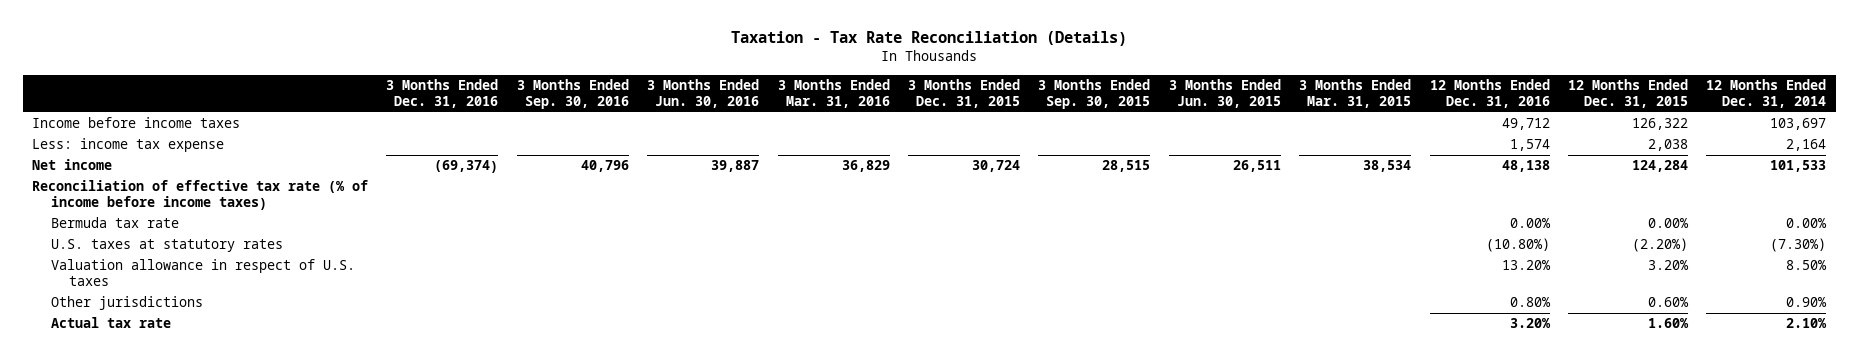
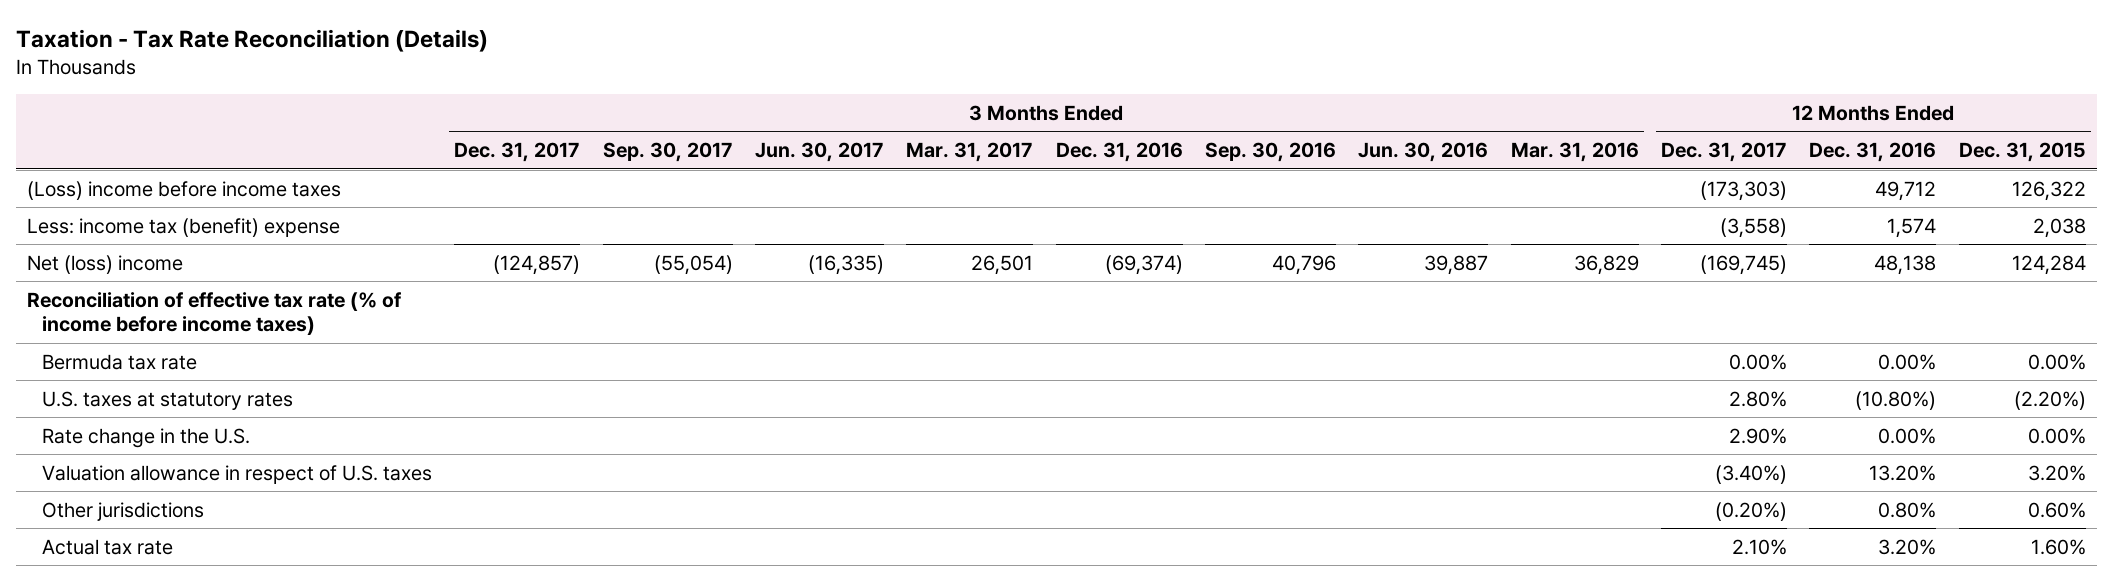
- | 3 Months Ended Dec. 31, 2016 | 3 Months Ended Sep. 30, 2016 | 3 Months Ended Jun. 30, 2016 | 3 Months Ended Mar. 31, 2016 | 3 Months Ended Dec. 31, 2015 | 3 Months Ended Sep. 30, 2015 | 3 Months Ended Jun. 30, 2015 | 3 Months Ended Mar. 31, 2015 | 12 Months Ended Dec. 31, 2016 | 12 Months Ended Dec. 31, 2015 | 12 Months Ended Dec. 31, 2014
+ | 3 Months Ended Dec. 31, 2017 | 3 Months Ended Sep. 30, 2017 | 3 Months Ended Jun. 30, 2017 | 3 Months Ended Mar. 31, 2017 | 3 Months Ended Dec. 31, 2016 | 3 Months Ended Sep. 30, 2016 | 3 Months Ended Jun. 30, 2016 | 3 Months Ended Mar. 31, 2016 | 12 Months Ended Dec. 31, 2017 | 12 Months Ended Dec. 31, 2016 | 12 Months Ended Dec. 31, 2015
- Income before income taxes | | | | | | | | | 49,712 | 126,322 | 103,697
- Less: income tax expense | | | | | | | | | 1,574 | 2,038 | 2,164
- Net income | (69,374) | 40,796 | 39,887 | 36,829 | 30,724 | 28,515 | 26,511 | 38,534 | 48,138 | 124,284 | 101,533
+ (Loss) income before income taxes | | | | | | | | | (173,303) | 49,712 | 126,322
+ Less: income tax (benefit) expense | | | | | | | | | (3,558) | 1,574 | 2,038
+ Net (loss) income | (124,857) | (55,054) | (16,335) | 26,501 | (69,374) | 40,796 | 39,887 | 36,829 | (169,745) | 48,138 | 124,284
+ Rate change in the U.S. | | | | | | | | | 2.90% | 0.00% | 0.00%

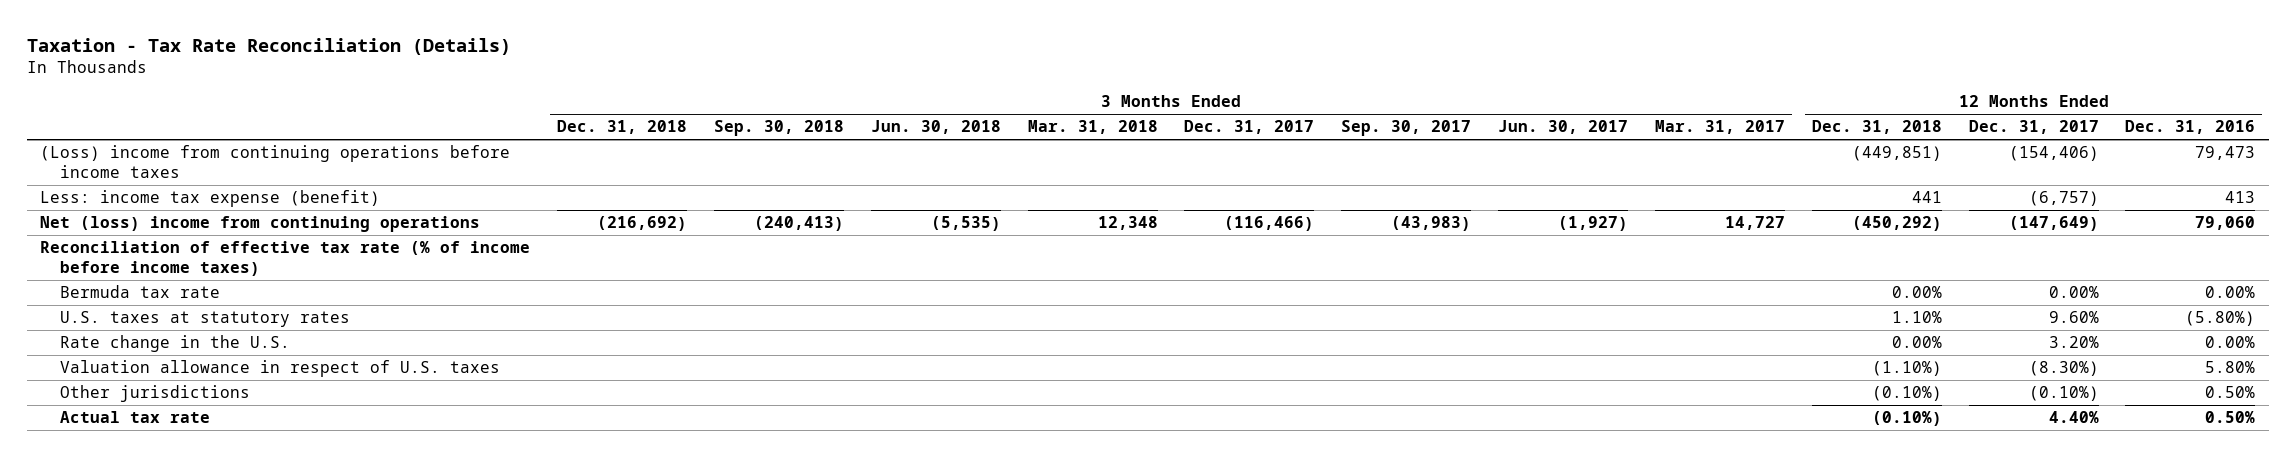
- | 3 Months Ended Dec. 31, 2017 | 3 Months Ended Sep. 30, 2017 | 3 Months Ended Jun. 30, 2017 | 3 Months Ended Mar. 31, 2017 | 3 Months Ended Dec. 31, 2016 | 3 Months Ended Sep. 30, 2016 | 3 Months Ended Jun. 30, 2016 | 3 Months Ended Mar. 31, 2016 | 12 Months Ended Dec. 31, 2017 | 12 Months Ended Dec. 31, 2016 | 12 Months Ended Dec. 31, 2015
+ | 3 Months Ended Dec. 31, 2018 | 3 Months Ended Sep. 30, 2018 | 3 Months Ended Jun. 30, 2018 | 3 Months Ended Mar. 31, 2018 | 3 Months Ended Dec. 31, 2017 | 3 Months Ended Sep. 30, 2017 | 3 Months Ended Jun. 30, 2017 | 3 Months Ended Mar. 31, 2017 | 12 Months Ended Dec. 31, 2018 | 12 Months Ended Dec. 31, 2017 | 12 Months Ended Dec. 31, 2016
- (Loss) income before income taxes | | | | | | | | | (173,303) | 49,712 | 126,322
- Less: income tax (benefit) expense | | | | | | | | | (3,558) | 1,574 | 2,038
- Net (loss) income | (124,857) | (55,054) | (16,335) | 26,501 | (69,374) | 40,796 | 39,887 | 36,829 | (169,745) | 48,138 | 124,284
+ (Loss) income from continuing operations before income taxes | | | | | | | | | (449,851) | (154,406) | 79,473
+ Less: income tax expense (benefit) | | | | | | | | | 441 | (6,757) | 413
+ Net (loss) income from continuing operations | (216,692) | (240,413) | (5,535) | 12,348 | (116,466) | (43,983) | (1,927) | 14,727 | (450,292) | (147,649) | 79,060
- U.S. taxes at statutory rates | | | | | | | | | 2.80% | (10.80%) | (2.20%)
- Rate change in the U.S. | | | | | | | | | 2.90% | 0.00% | 0.00%
- Valuation allowance in respect of U.S. taxes | | | | | | | | | (3.40%) | 13.20% | 3.20%
- Other jurisdictions | | | | | | | | | (0.20%) | 0.80% | 0.60%
- Actual tax rate | | | | | | | | | 2.10% | 3.20% | 1.60%
+ U.S. taxes at statutory rates | | | | | | | | | 1.10% | 9.60% | (5.80%)
+ Rate change in the U.S. | | | | | | | | | 0.00% | 3.20% | 0.00%
+ Valuation allowance in respect of U.S. taxes | | | | | | | | | (1.10%) | (8.30%) | 5.80%
+ Other jurisdictions | | | | | | | | | (0.10%) | (0.10%) | 0.50%
+ Actual tax rate | | | | | | | | | (0.10%) | 4.40% | 0.50%

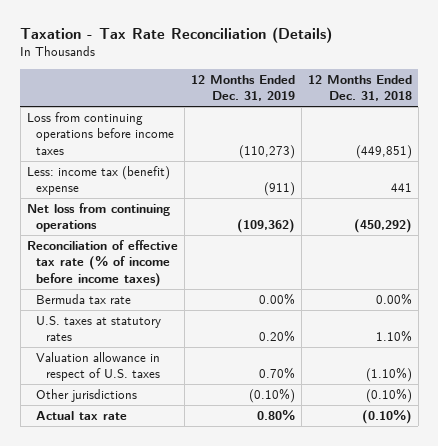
- | 3 Months Ended Dec. 31, 2018 | 3 Months Ended Sep. 30, 2018 | 3 Months Ended Jun. 30, 2018 | 3 Months Ended Mar. 31, 2018 | 3 Months Ended Dec. 31, 2017 | 3 Months Ended Sep. 30, 2017 | 3 Months Ended Jun. 30, 2017 | 3 Months Ended Mar. 31, 2017 | 12 Months Ended Dec. 31, 2018 | 12 Months Ended Dec. 31, 2017 | 12 Months Ended Dec. 31, 2016
+ | 12 Months Ended Dec. 31, 2019 | 12 Months Ended Dec. 31, 2018
- (Loss) income from continuing operations before income taxes | | | | | | | | | (449,851) | (154,406) | 79,473
- Less: income tax expense (benefit) | | | | | | | | | 441 | (6,757) | 413
- Net (loss) income from continuing operations | (216,692) | (240,413) | (5,535) | 12,348 | (116,466) | (43,983) | (1,927) | 14,727 | (450,292) | (147,649) | 79,060
+ Loss from continuing operations before income taxes | (110,273) | (449,851)
+ Less: income tax (benefit) expense | (911) | 441
+ Net loss from continuing operations | (109,362) | (450,292)
- Rate change in the U.S. | | | | | | | | | 0.00% | 3.20% | 0.00%

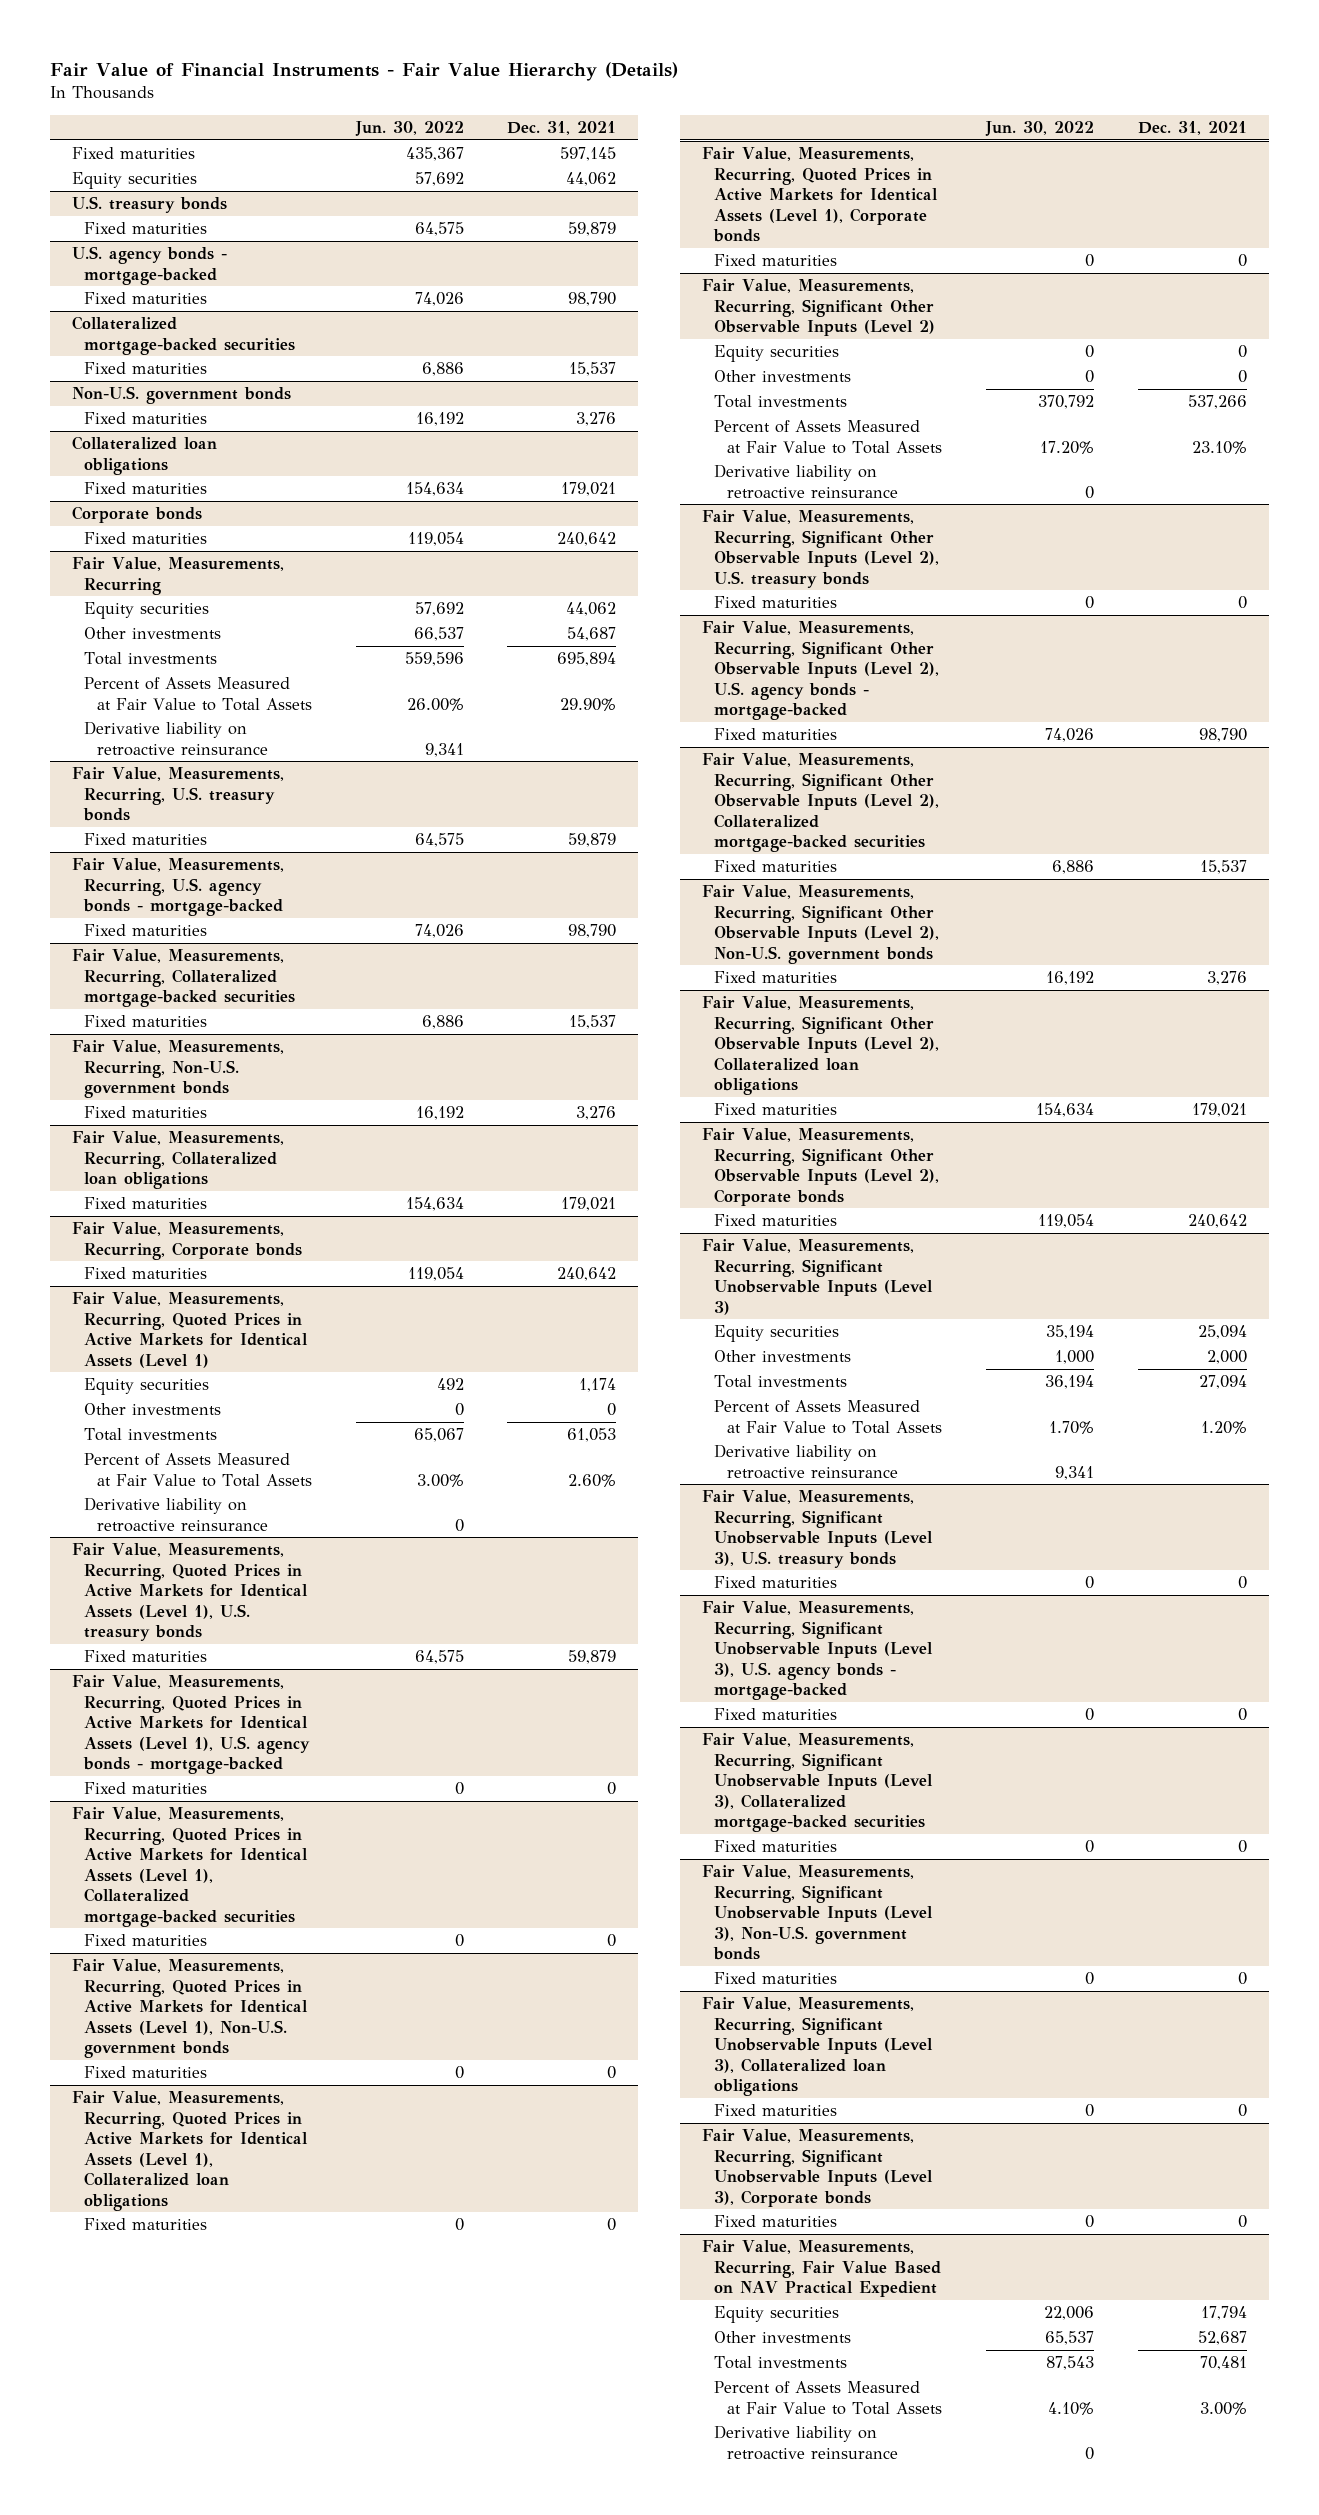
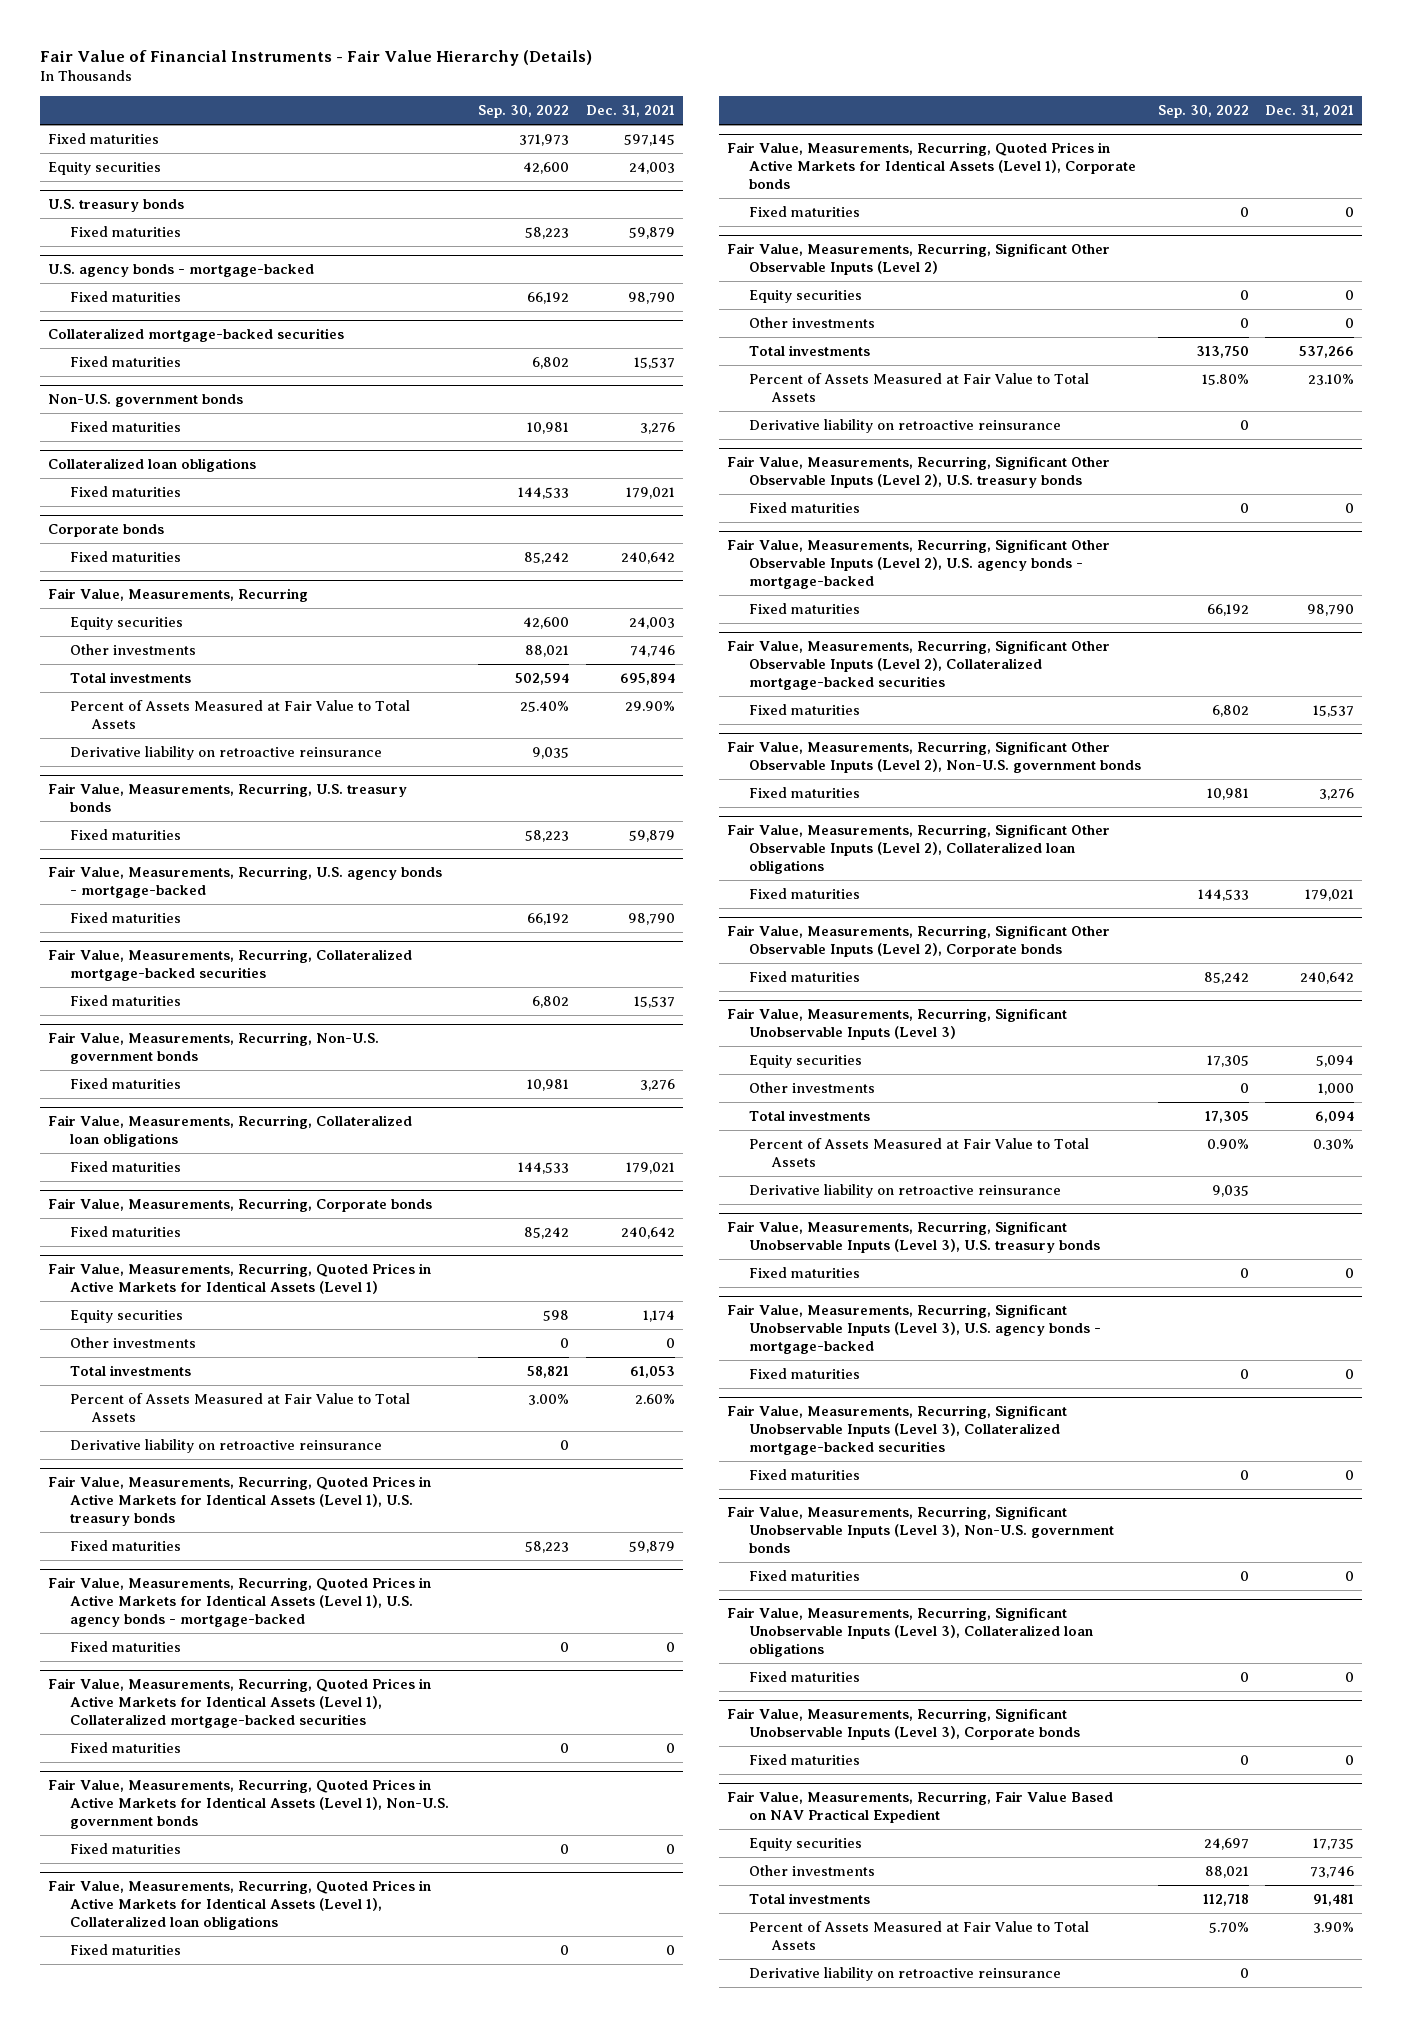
- | Jun. 30, 2022 | Dec. 31, 2021
+ | Sep. 30, 2022 | Dec. 31, 2021
- Equity securities | 57,692 | 44,062
+ Equity securities | 42,600 | 24,003
@ Fair Value, Measurements, Recurring
- Equity securities | 57,692 | 44,062
- Other investments | 66,537 | 54,687
+ Equity securities | 42,600 | 24,003
+ Other investments | 88,021 | 74,746
@ Fair Value, Measurements, Recurring, Significant Unobservable Inputs (Level 3)
- Equity securities | 35,194 | 25,094
- Other investments | 1,000 | 2,000
- Total investments | 36,194 | 27,094
- Percent of Assets Measured at Fair Value to Total Assets | 1.70% | 1.20%
+ Equity securities | 17,305 | 5,094
+ Other investments | 0 | 1,000
+ Total investments | 17,305 | 6,094
+ Percent of Assets Measured at Fair Value to Total Assets | 0.90% | 0.30%
@ Fair Value, Measurements, Recurring, Fair Value Based on NAV Practical Expedient
- Equity securities | 22,006 | 17,794
- Other investments | 65,537 | 52,687
- Total investments | 87,543 | 70,481
- Percent of Assets Measured at Fair Value to Total Assets | 4.10% | 3.00%
+ Equity securities | 24,697 | 17,735
+ Other investments | 88,021 | 73,746
+ Total investments | 112,718 | 91,481
+ Percent of Assets Measured at Fair Value to Total Assets | 5.70% | 3.90%

